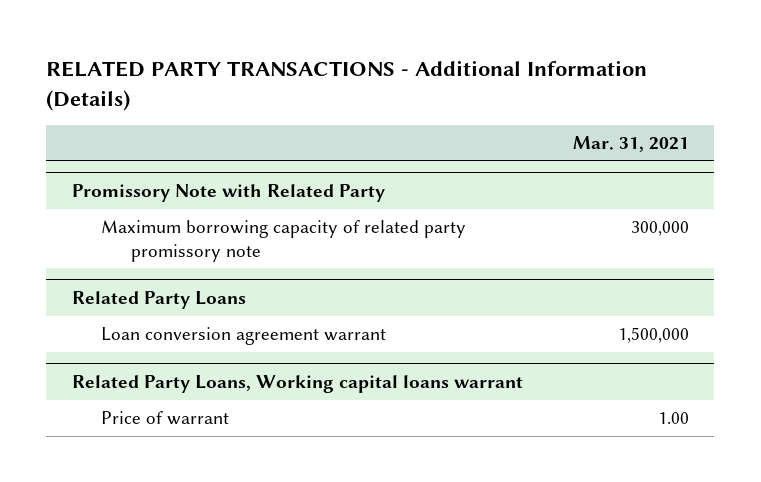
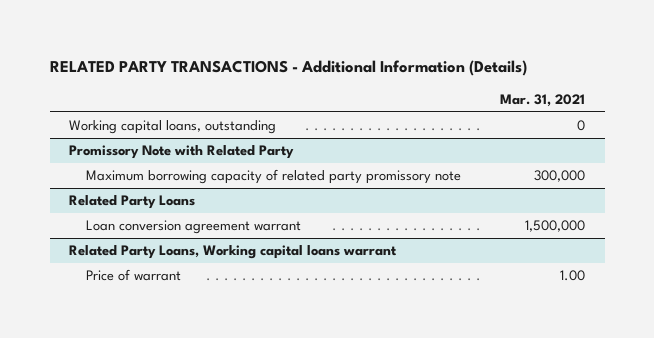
+ Working capital loans, outstanding | 0

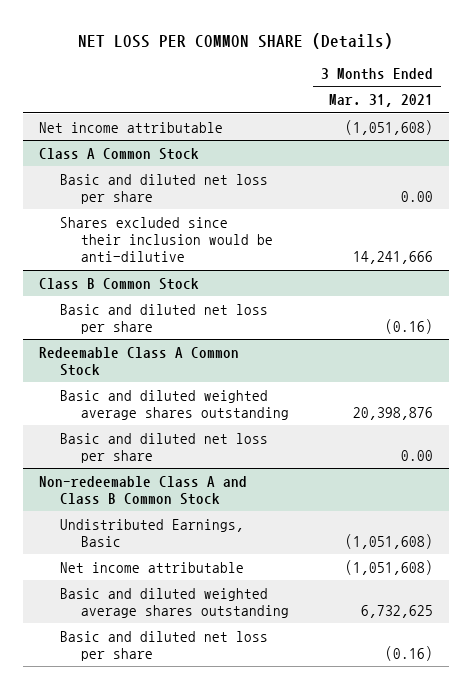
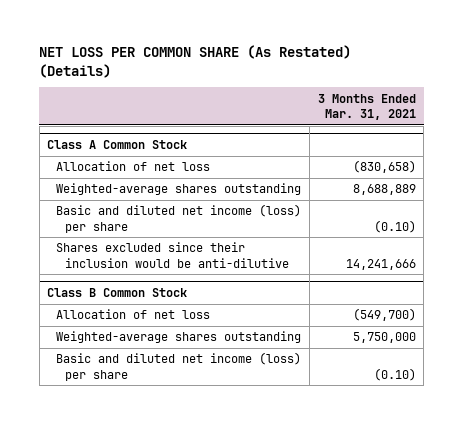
- NET LOSS PER COMMON SHARE (Details)
+ NET LOSS PER COMMON SHARE (As Restated) (Details)
- Net income attributable | (1,051,608)
@ Class A Common Stock
- Basic and diluted net loss per share | 0.00
+ Allocation of net loss | (830,658)
+ Weighted-average shares outstanding | 8,688,889
+ Basic and diluted net income (loss) per share | (0.10)
@ Class B Common Stock
- Basic and diluted net loss per share | (0.16)
- Redeemable Class A Common Stock
- Basic and diluted weighted average shares outstanding | 20,398,876
- Basic and diluted net loss per share | 0.00
- Non-redeemable Class A and Class B Common Stock
- Undistributed Earnings, Basic | (1,051,608)
- Net income attributable | (1,051,608)
- Basic and diluted weighted average shares outstanding | 6,732,625
- Basic and diluted net loss per share | (0.16)
@ Class B Common Stock
+ Allocation of net loss | (549,700)
+ Weighted-average shares outstanding | 5,750,000
+ Basic and diluted net income (loss) per share | (0.10)

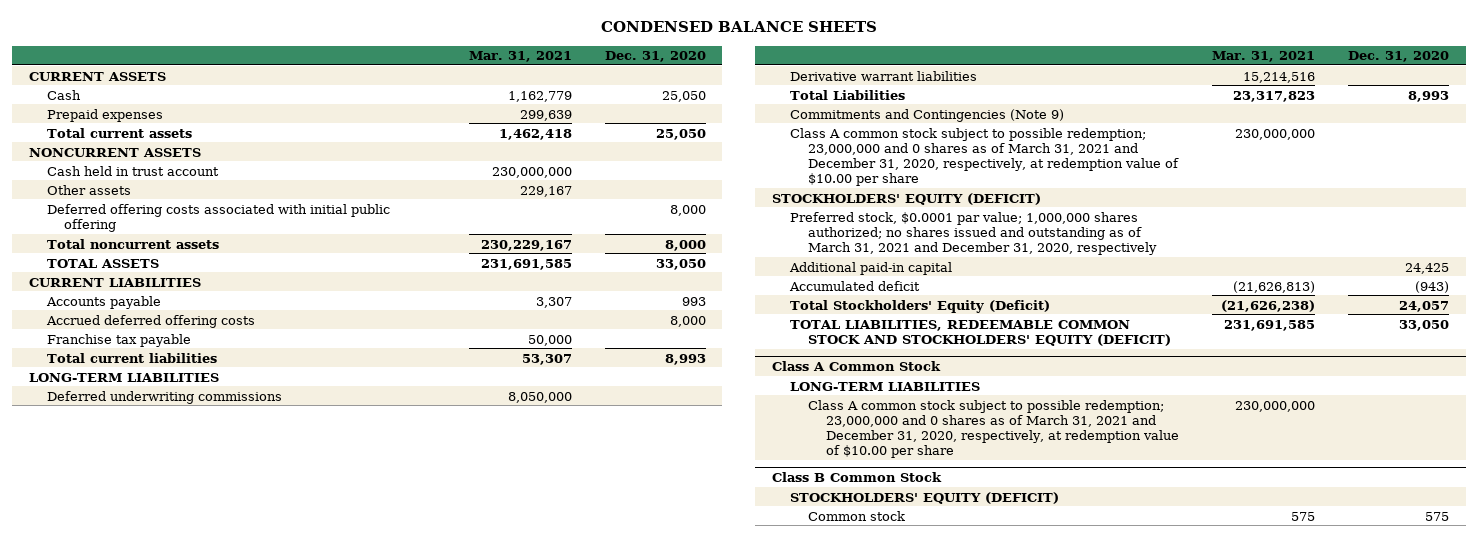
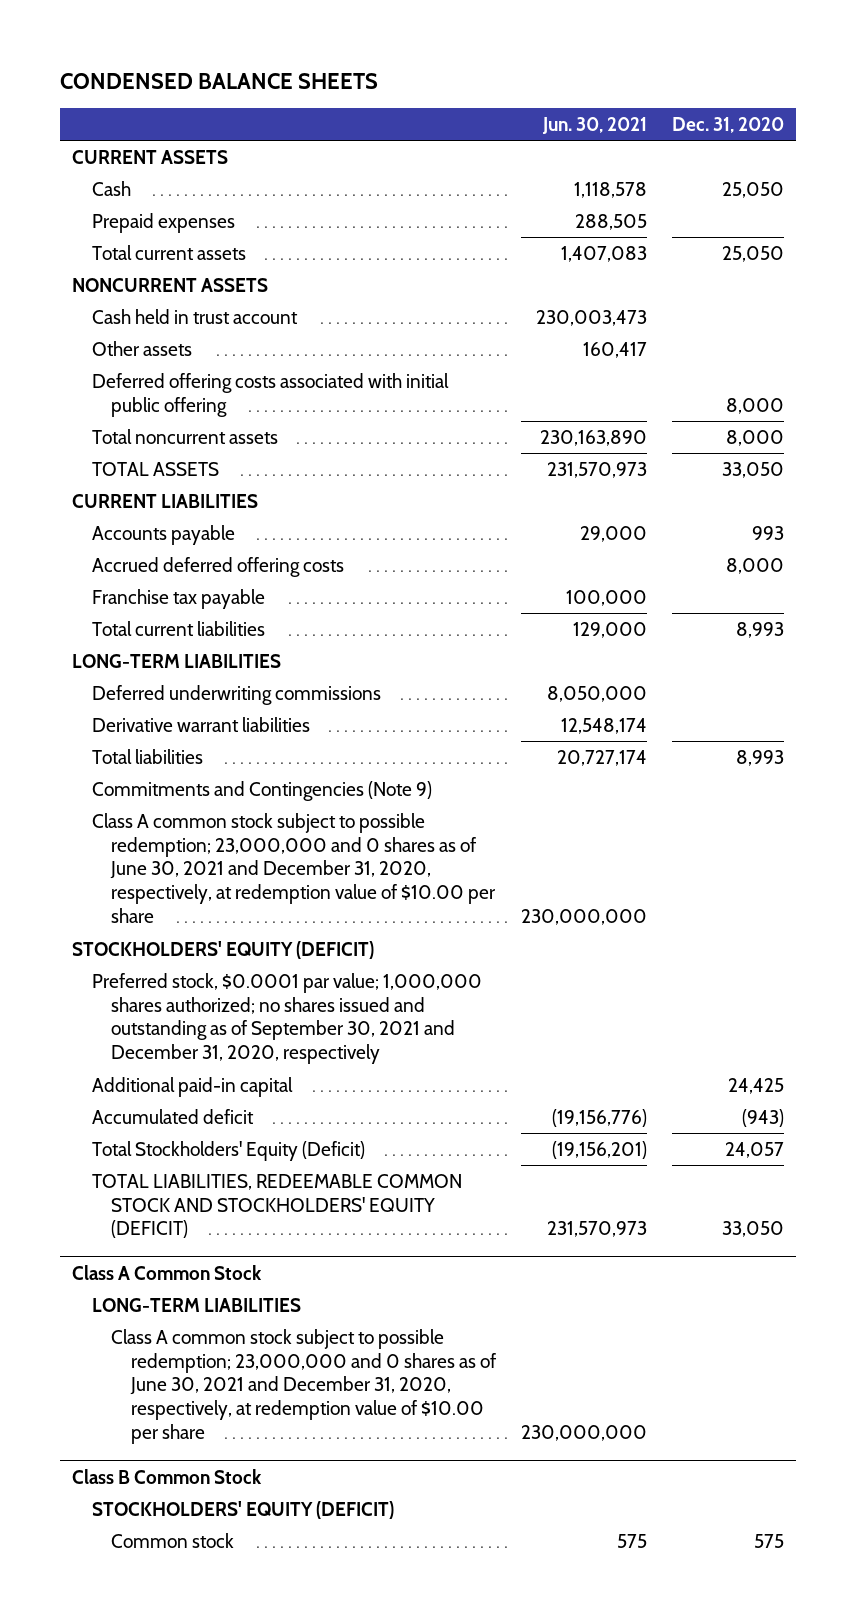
- | Mar. 31, 2021 | Dec. 31, 2020
+ | Jun. 30, 2021 | Dec. 31, 2020
- Total Liabilities | 23,317,823 | 8,993
+ Total liabilities | 20,727,174 | 8,993
- Class A common stock subject to possible redemption; 23,000,000 and 0 shares as of March 31, 2021 and December 31, 2020, respectively, at redemption value of $10.00 per share | 230,000,000 |
+ Class A common stock subject to possible redemption; 23,000,000 and 0 shares as of June 30, 2021 and December 31, 2020, respectively, at redemption value of $10.00 per share | 230,000,000 |
- Preferred stock, $0.0001 par value; 1,000,000 shares authorized; no shares issued and outstanding as of March 31, 2021 and December 31, 2020, respectively
+ Preferred stock, $0.0001 par value; 1,000,000 shares authorized; no shares issued and outstanding as of September 30, 2021 and December 31, 2020, respectively
@ Class A Common Stock
- Class A common stock subject to possible redemption; 23,000,000 and 0 shares as of March 31, 2021 and December 31, 2020, respectively, at redemption value of $10.00 per share | 230,000,000 |
+ Class A common stock subject to possible redemption; 23,000,000 and 0 shares as of June 30, 2021 and December 31, 2020, respectively, at redemption value of $10.00 per share | 230,000,000 |

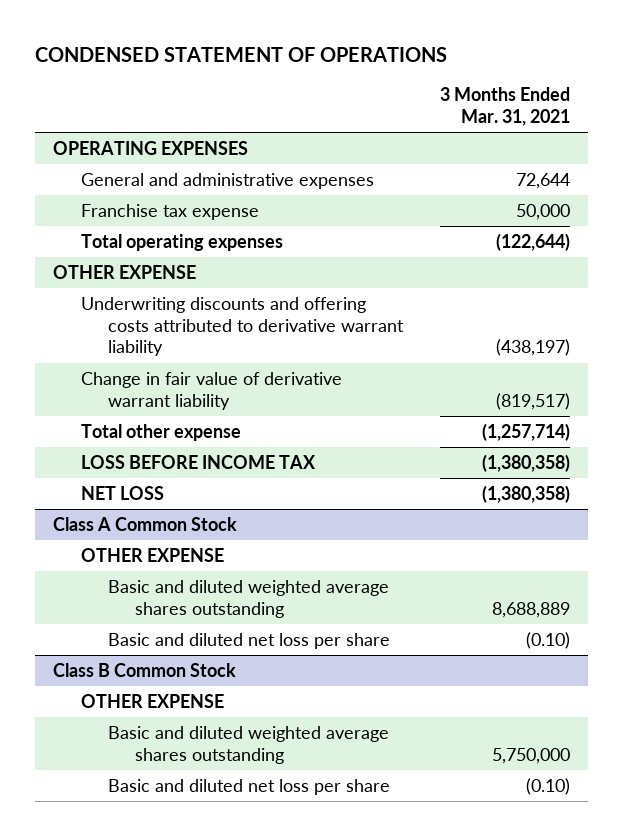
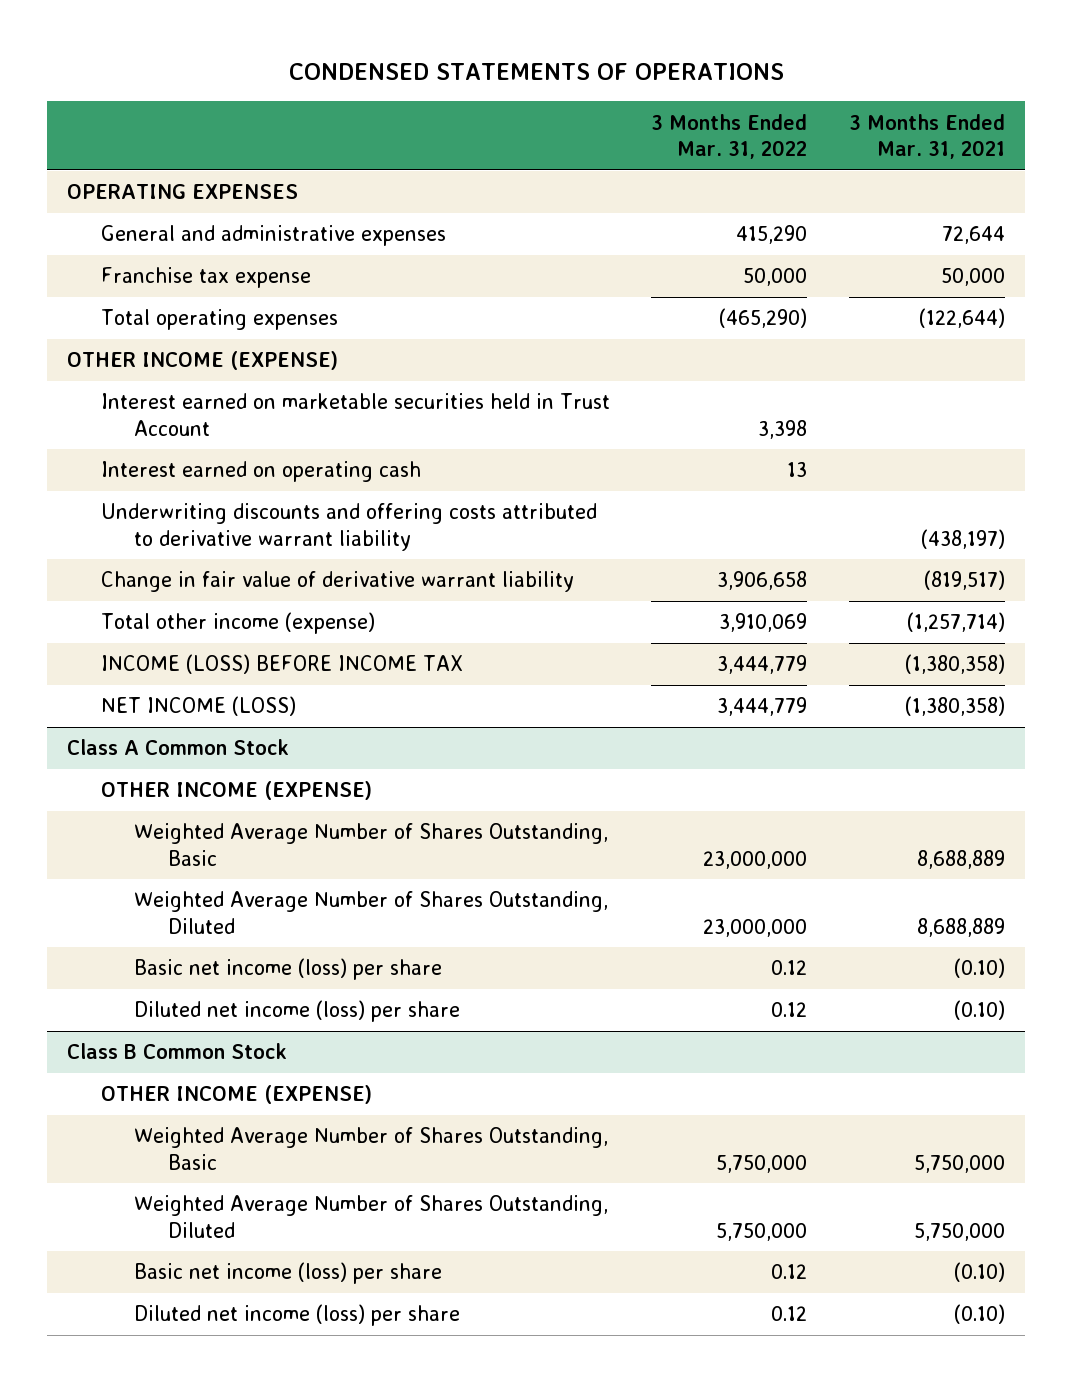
- CONDENSED STATEMENT OF OPERATIONS
+ CONDENSED STATEMENTS OF OPERATIONS
- | 3 Months Ended Mar. 31, 2021
+ | 3 Months Ended Mar. 31, 2022 | 3 Months Ended Mar. 31, 2021
- OTHER EXPENSE
+ OTHER INCOME (EXPENSE)
+ Interest earned on marketable securities held in Trust Account | 3,398 |
+ Interest earned on operating cash | 13 |
- Total other expense | (1,257,714)
- LOSS BEFORE INCOME TAX | (1,380,358)
- NET LOSS | (1,380,358)
+ Total other income (expense) | 3,910,069 | (1,257,714)
+ INCOME (LOSS) BEFORE INCOME TAX | 3,444,779 | (1,380,358)
+ NET INCOME (LOSS) | 3,444,779 | (1,380,358)
@ Class A Common Stock
- OTHER EXPENSE
- Basic and diluted weighted average shares outstanding | 8,688,889
- Basic and diluted net loss per share | (0.10)
+ OTHER INCOME (EXPENSE)
+ Weighted Average Number of Shares Outstanding, Basic | 23,000,000 | 8,688,889
+ Weighted Average Number of Shares Outstanding, Diluted | 23,000,000 | 8,688,889
+ Basic net income (loss) per share | 0.12 | (0.10)
+ Diluted net income (loss) per share | 0.12 | (0.10)
@ Class B Common Stock
- OTHER EXPENSE
- Basic and diluted weighted average shares outstanding | 5,750,000
- Basic and diluted net loss per share | (0.10)
+ OTHER INCOME (EXPENSE)
+ Weighted Average Number of Shares Outstanding, Basic | 5,750,000 | 5,750,000
+ Weighted Average Number of Shares Outstanding, Diluted | 5,750,000 | 5,750,000
+ Basic net income (loss) per share | 0.12 | (0.10)
+ Diluted net income (loss) per share | 0.12 | (0.10)

